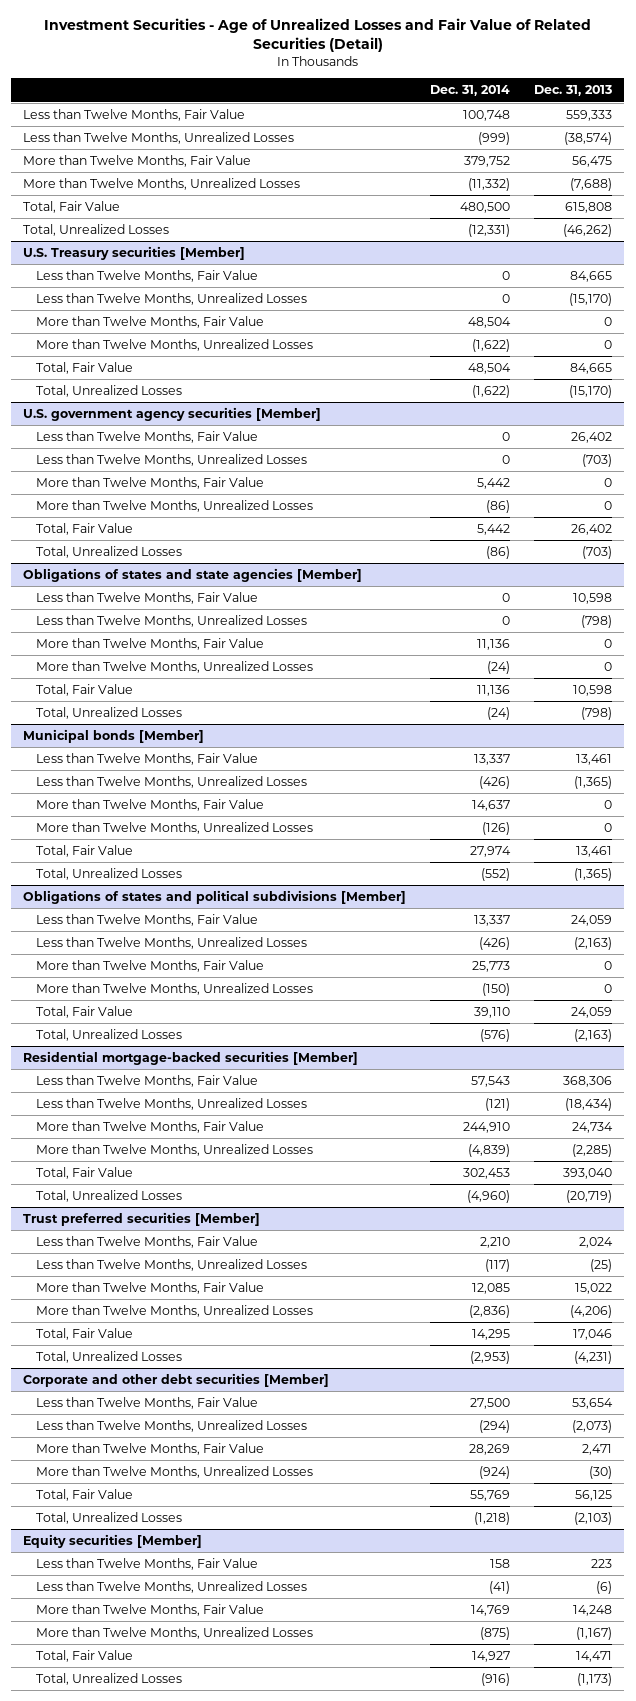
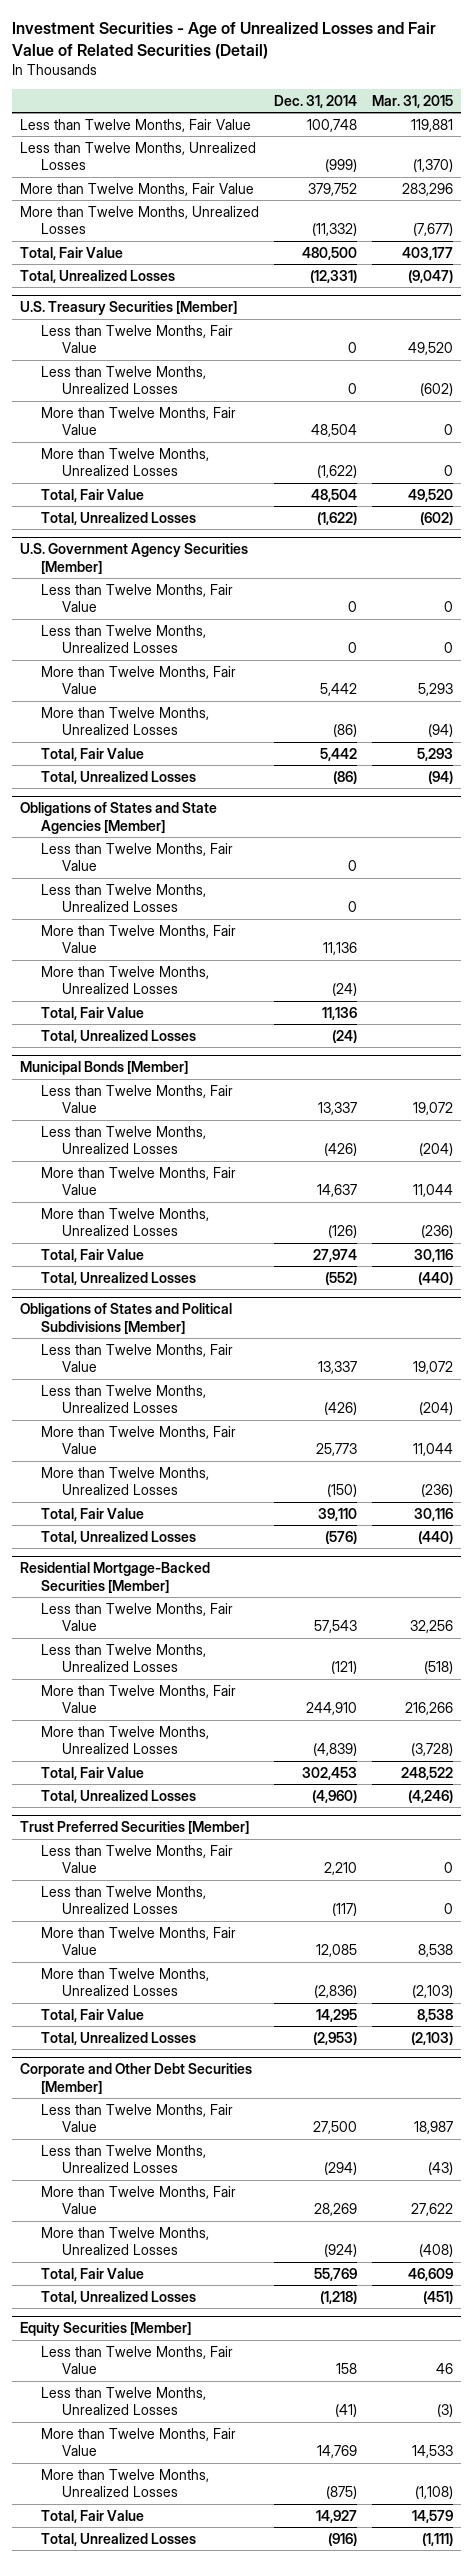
- | Dec. 31, 2014 | Dec. 31, 2013
+ | Dec. 31, 2014 | Mar. 31, 2015
- U.S. Treasury securities [Member]
+ U.S. Treasury Securities [Member]
- U.S. government agency securities [Member]
+ U.S. Government Agency Securities [Member]
- Obligations of states and state agencies [Member]
+ Obligations of States and State Agencies [Member]
- Municipal bonds [Member]
+ Municipal Bonds [Member]
- Obligations of states and political subdivisions [Member]
+ Obligations of States and Political Subdivisions [Member]
- Residential mortgage-backed securities [Member]
+ Residential Mortgage-Backed Securities [Member]
- Trust preferred securities [Member]
+ Trust Preferred Securities [Member]
- Corporate and other debt securities [Member]
+ Corporate and Other Debt Securities [Member]
- Equity securities [Member]
+ Equity Securities [Member]

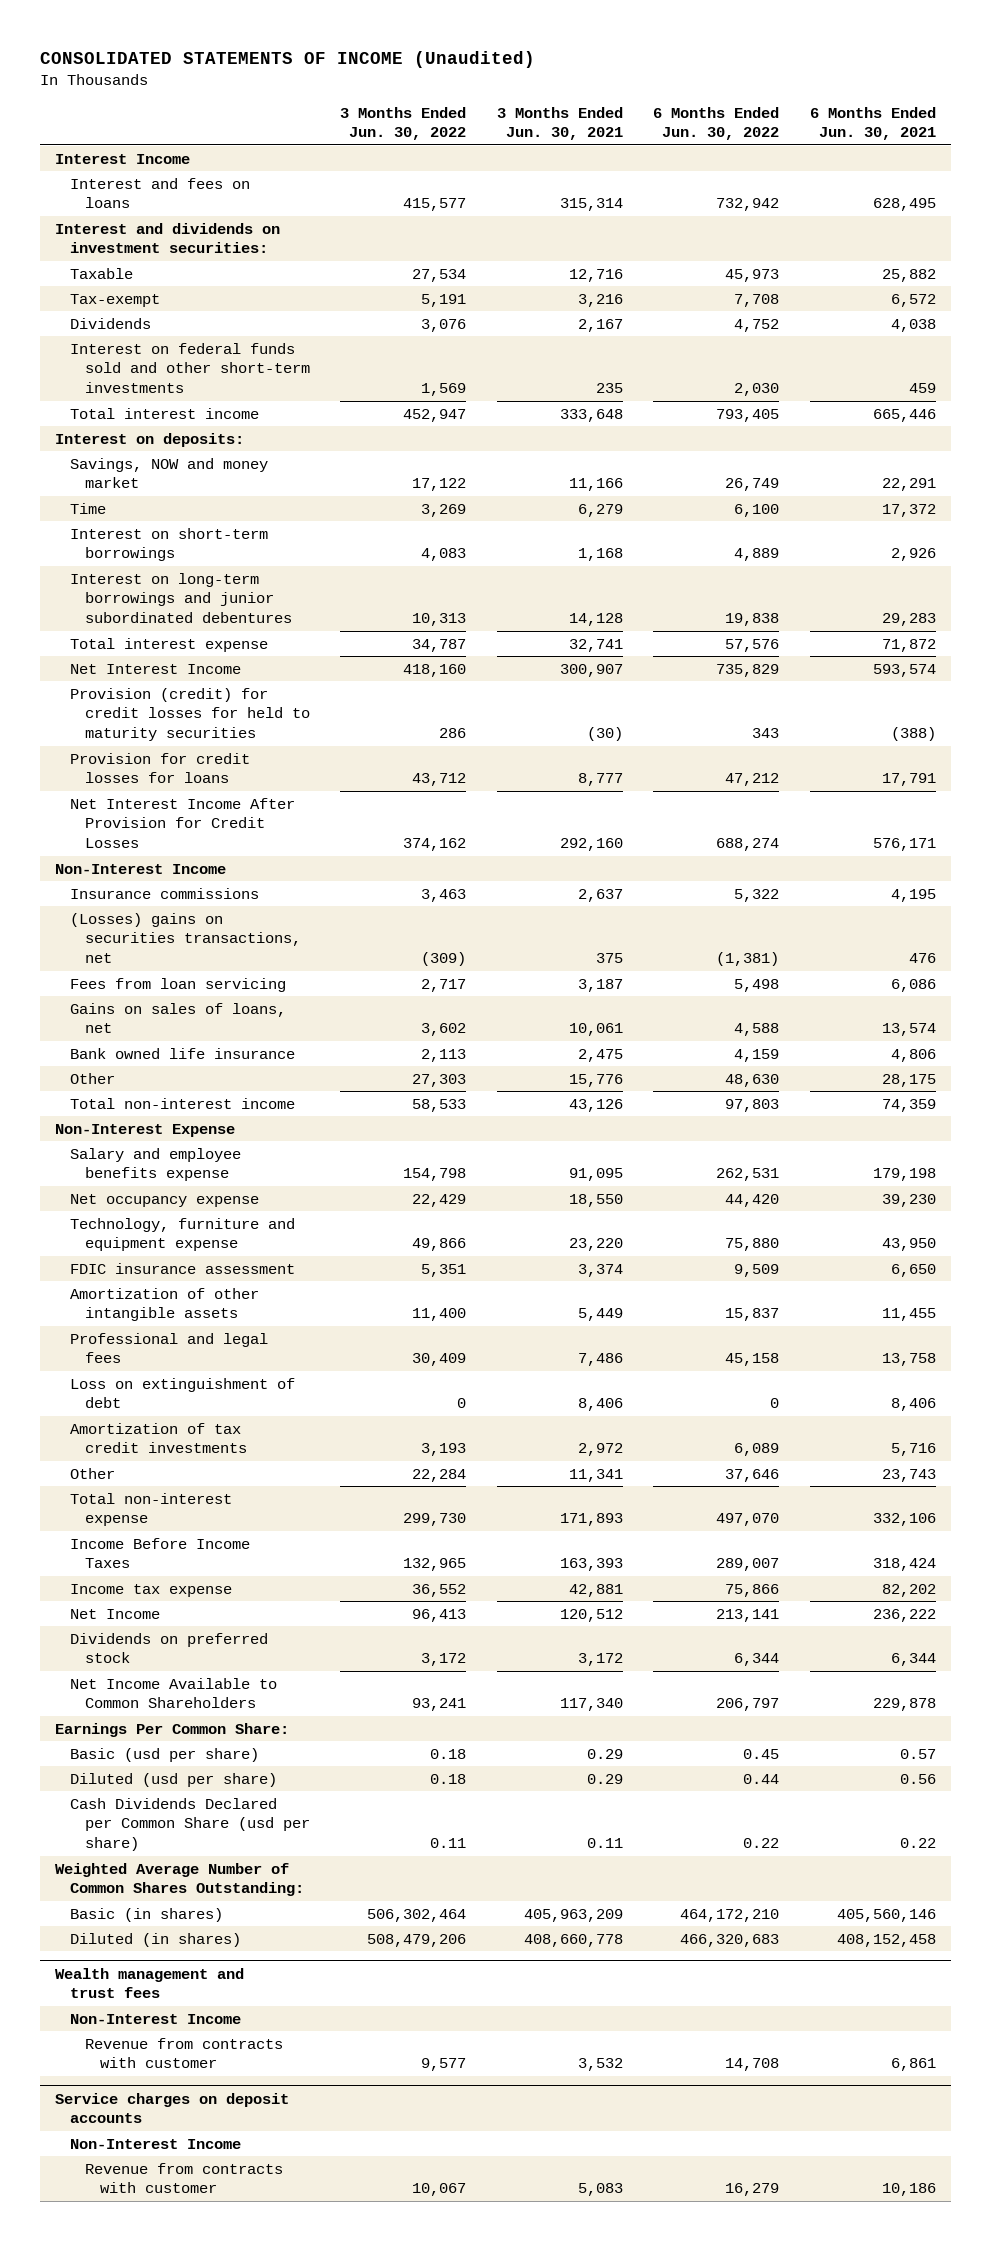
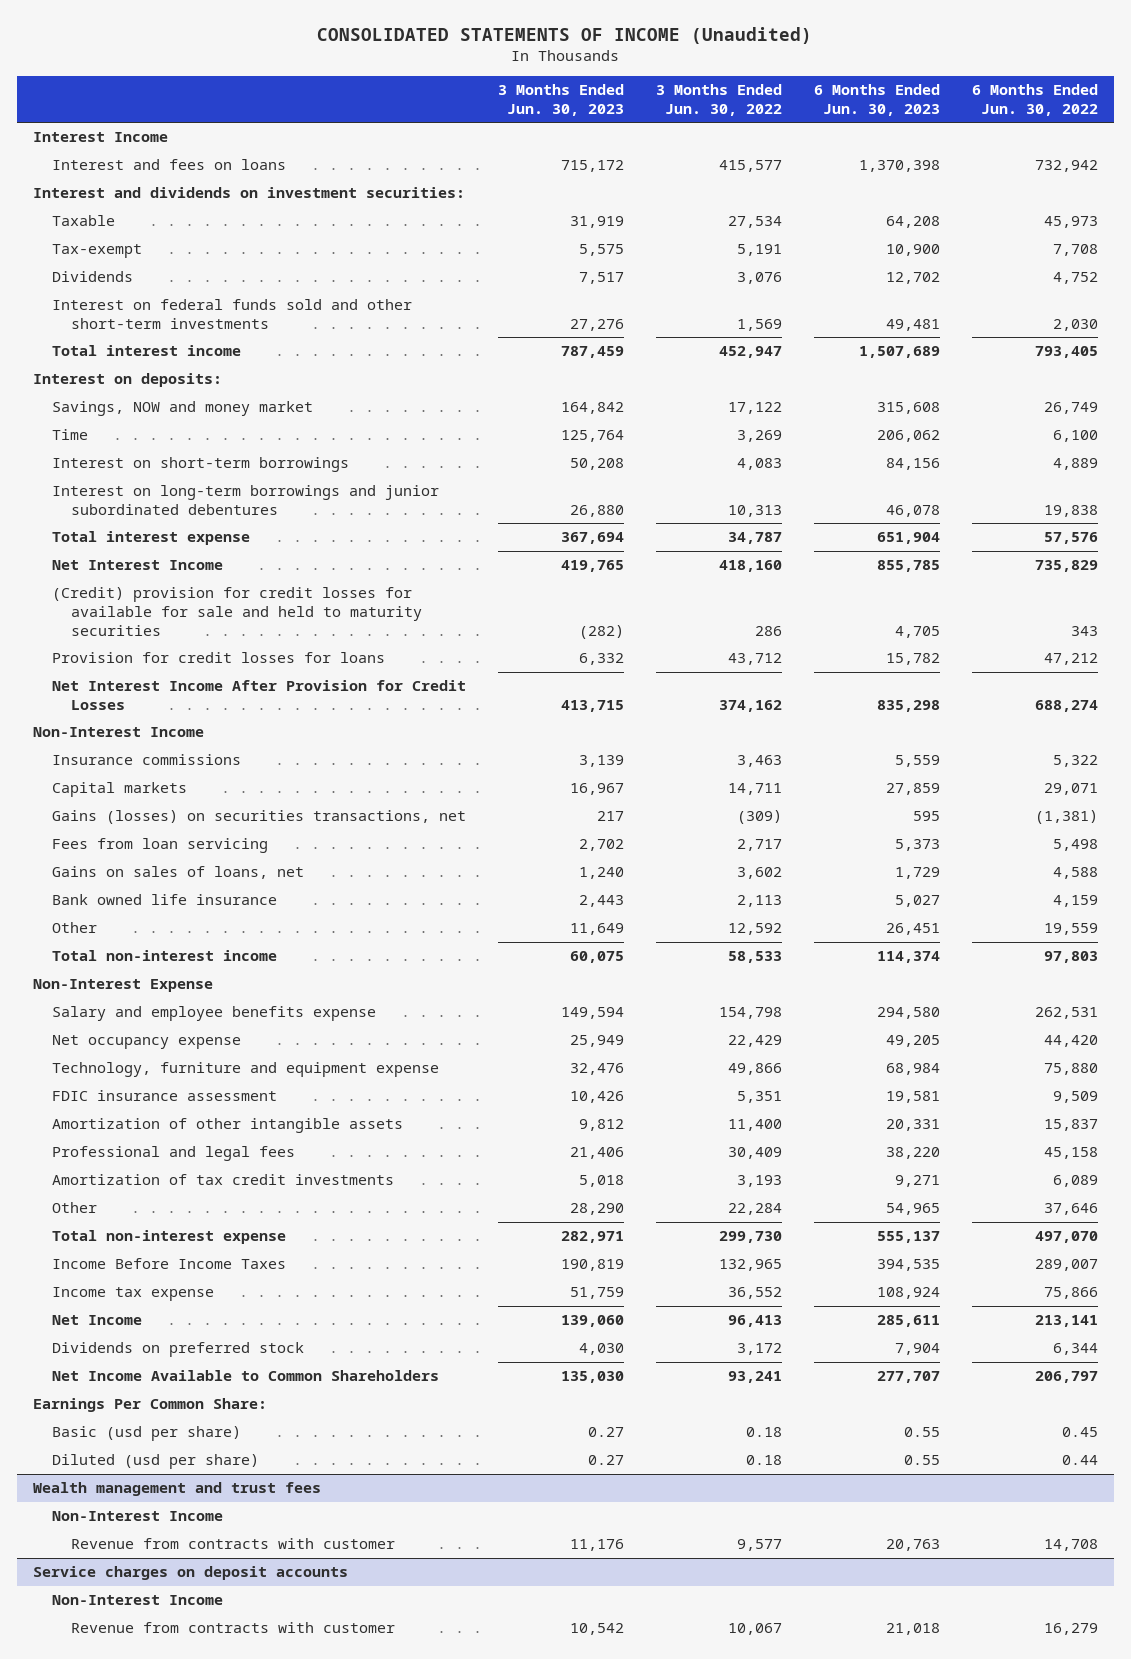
- | 3 Months Ended Jun. 30, 2022 | 3 Months Ended Jun. 30, 2021 | 6 Months Ended Jun. 30, 2022 | 6 Months Ended Jun. 30, 2021
+ | 3 Months Ended Jun. 30, 2023 | 3 Months Ended Jun. 30, 2022 | 6 Months Ended Jun. 30, 2023 | 6 Months Ended Jun. 30, 2022
- Provision (credit) for credit losses for held to maturity securities | 286 | (30) | 343 | (388)
+ (Credit) provision for credit losses for available for sale and held to maturity securities | (282) | 286 | 4,705 | 343
- (Losses) gains on securities transactions, net | (309) | 375 | (1,381) | 476
+ Capital markets | 16,967 | 14,711 | 27,859 | 29,071
+ Gains (losses) on securities transactions, net | 217 | (309) | 595 | (1,381)
- Other | 27,303 | 15,776 | 48,630 | 28,175
+ Other | 11,649 | 12,592 | 26,451 | 19,559
- Loss on extinguishment of debt | 0 | 8,406 | 0 | 8,406
- Cash Dividends Declared per Common Share (usd per share) | 0.11 | 0.11 | 0.22 | 0.22
- Weighted Average Number of Common Shares Outstanding:
- Basic (in shares) | 506,302,464 | 405,963,209 | 464,172,210 | 405,560,146
- Diluted (in shares) | 508,479,206 | 408,660,778 | 466,320,683 | 408,152,458

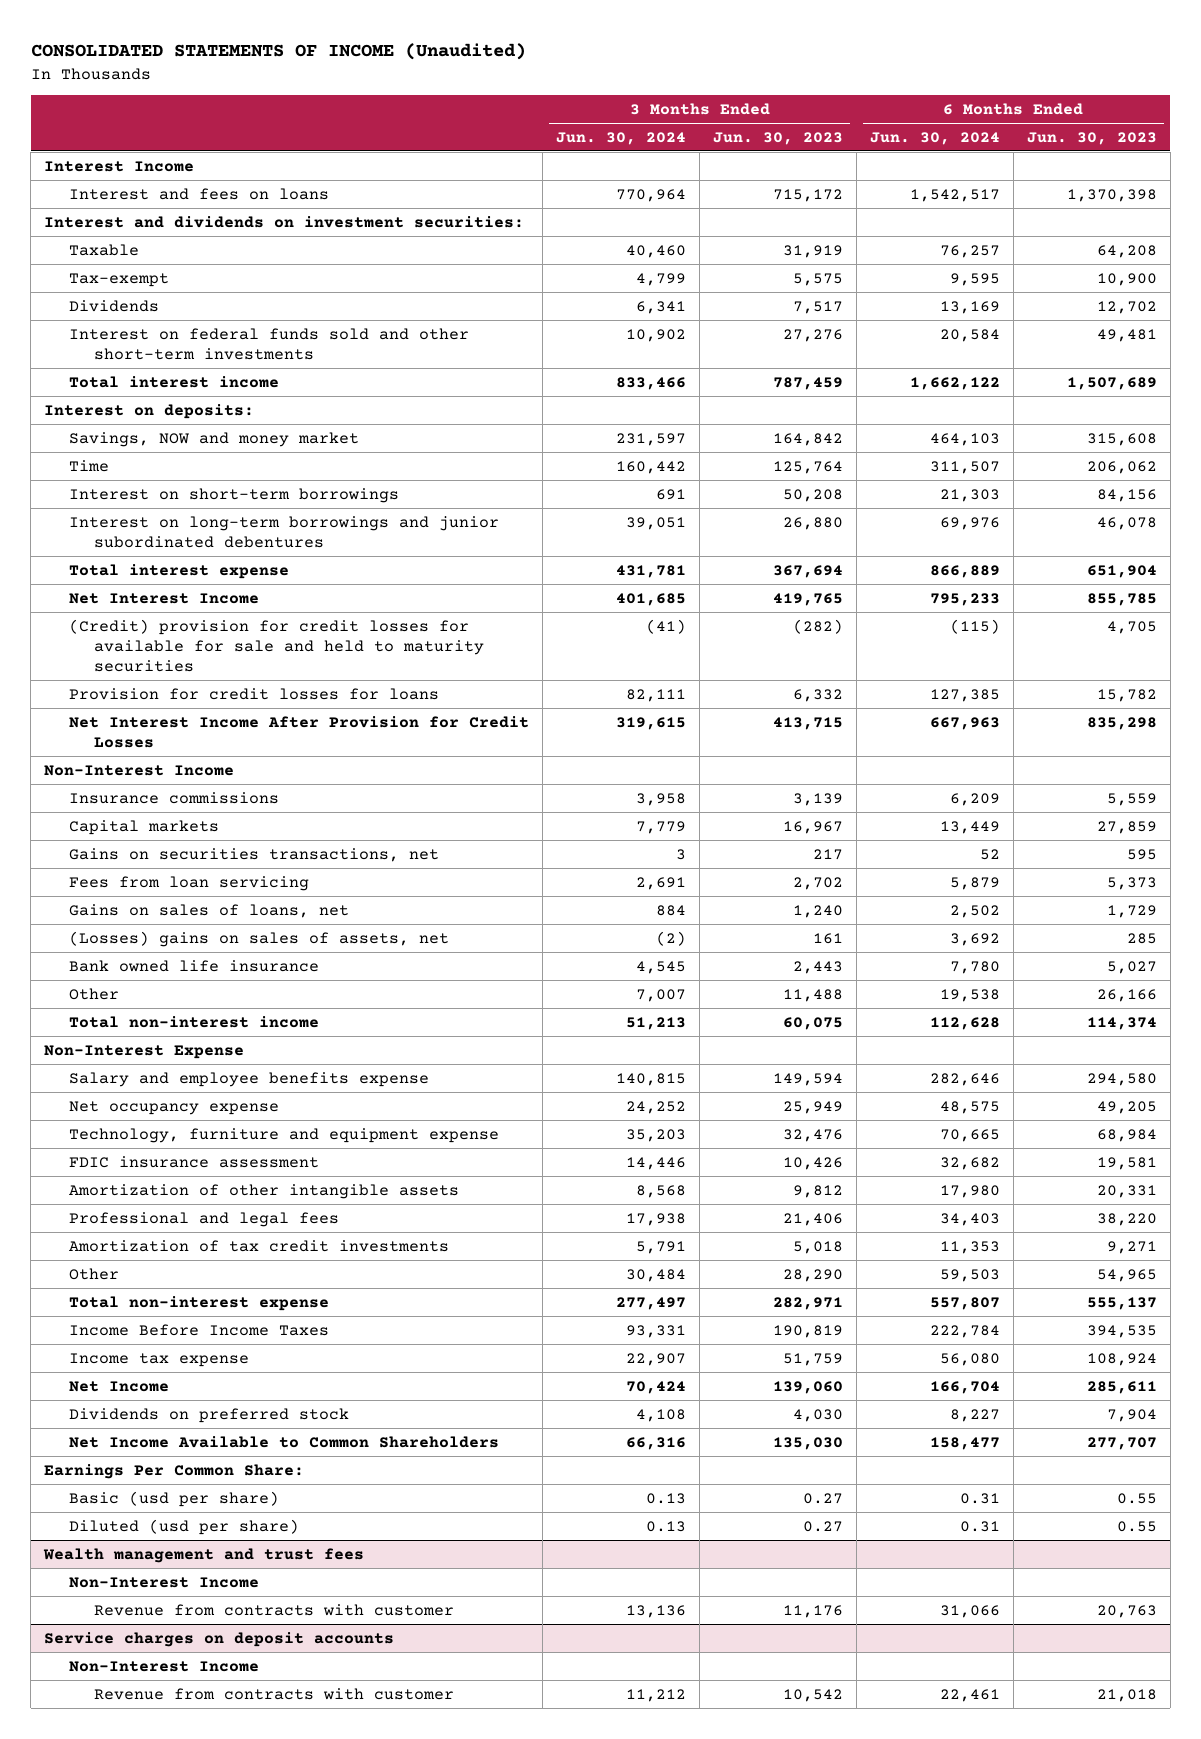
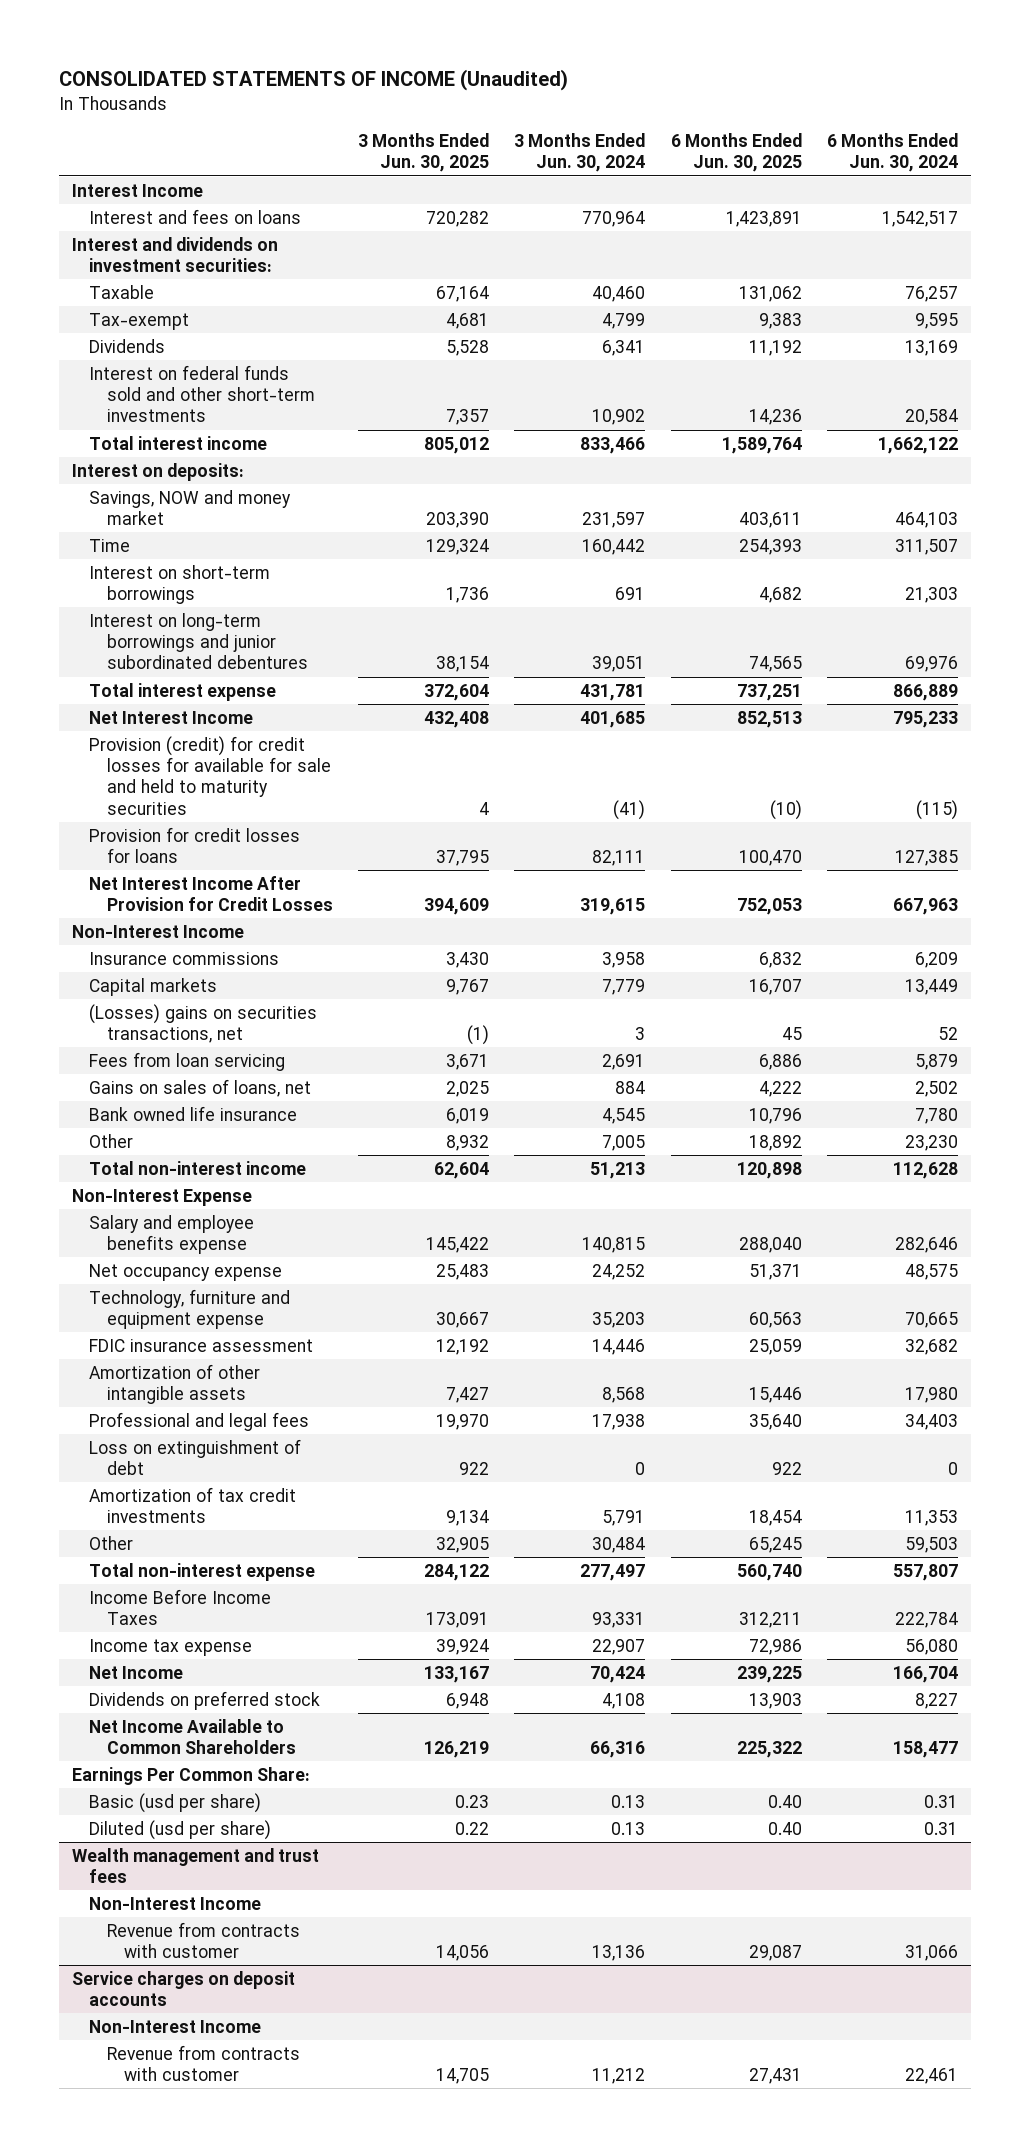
- | 3 Months Ended Jun. 30, 2024 | 3 Months Ended Jun. 30, 2023 | 6 Months Ended Jun. 30, 2024 | 6 Months Ended Jun. 30, 2023
+ | 3 Months Ended Jun. 30, 2025 | 3 Months Ended Jun. 30, 2024 | 6 Months Ended Jun. 30, 2025 | 6 Months Ended Jun. 30, 2024
- (Credit) provision for credit losses for available for sale and held to maturity securities | (41) | (282) | (115) | 4,705
+ Provision (credit) for credit losses for available for sale and held to maturity securities | 4 | (41) | (10) | (115)
- Gains on securities transactions, net | 3 | 217 | 52 | 595
+ (Losses) gains on securities transactions, net | (1) | 3 | 45 | 52
- (Losses) gains on sales of assets, net | (2) | 161 | 3,692 | 285
- Other | 7,007 | 11,488 | 19,538 | 26,166
+ Other | 8,932 | 7,005 | 18,892 | 23,230
+ Loss on extinguishment of debt | 922 | 0 | 922 | 0

